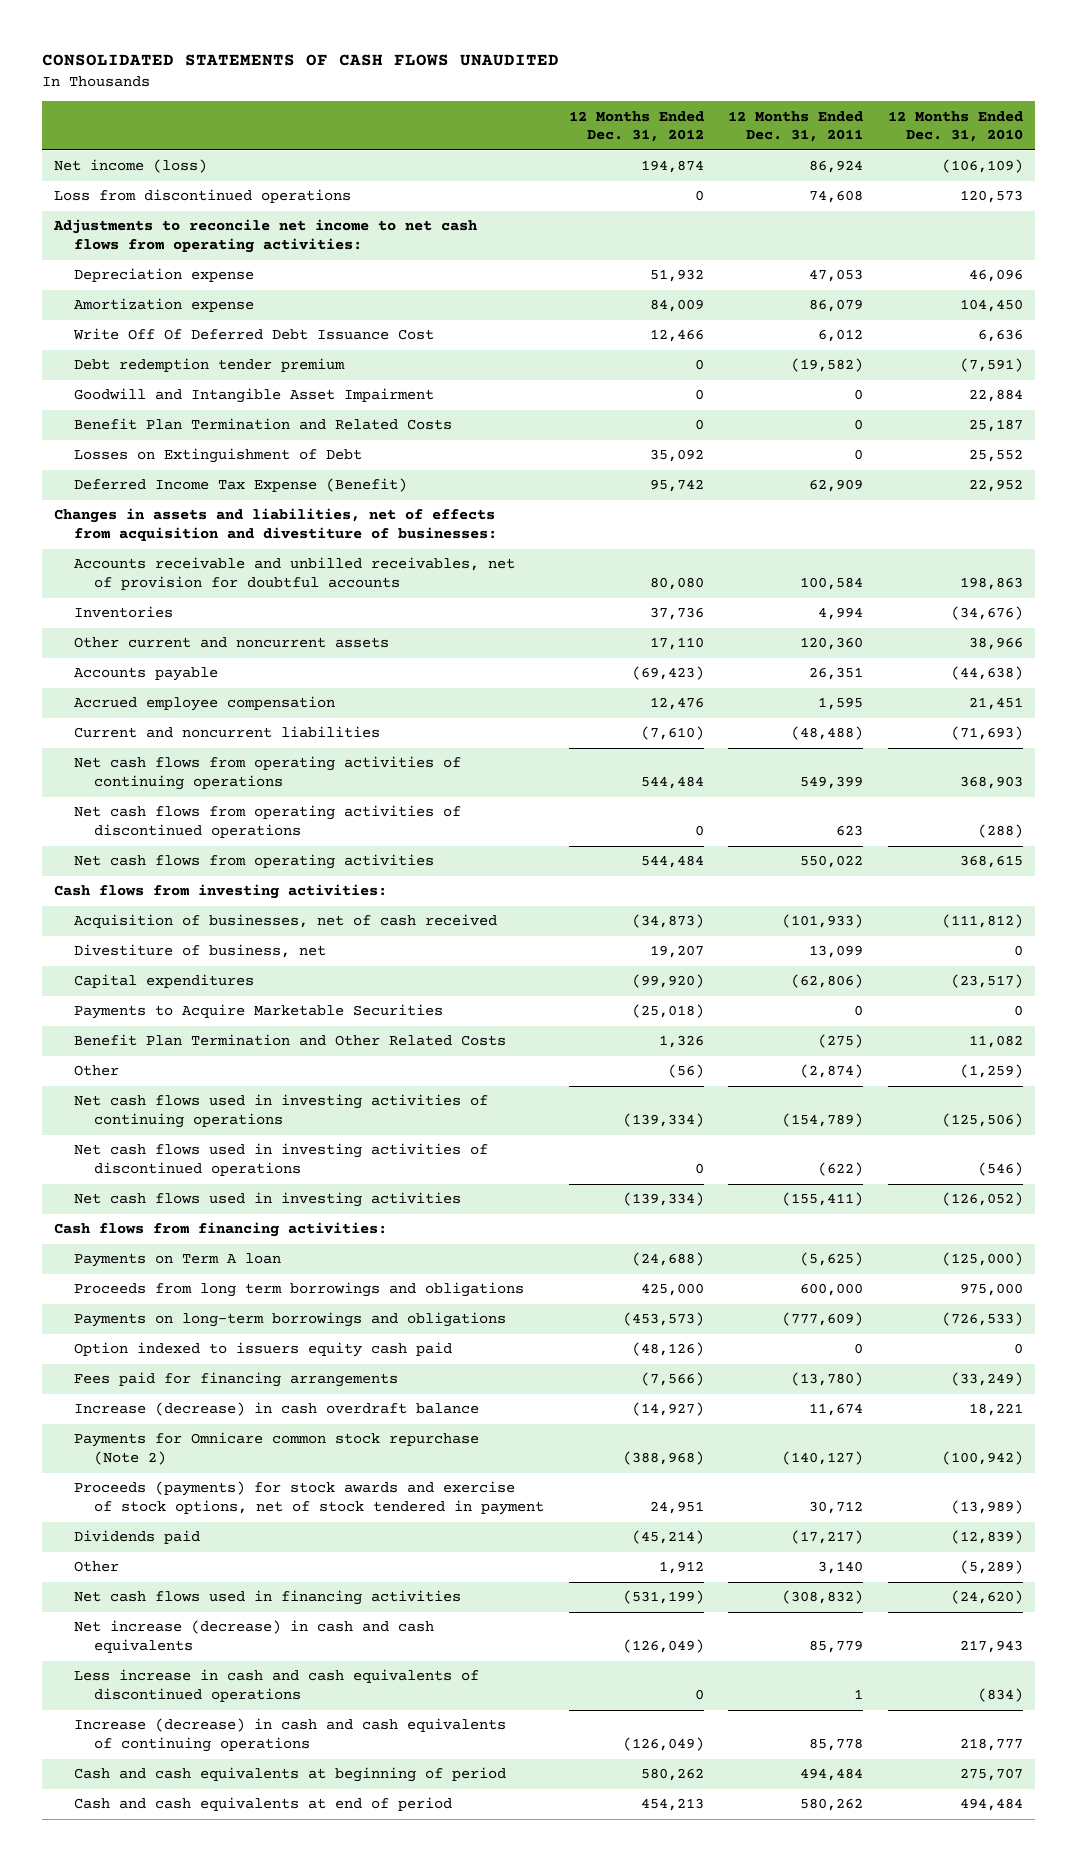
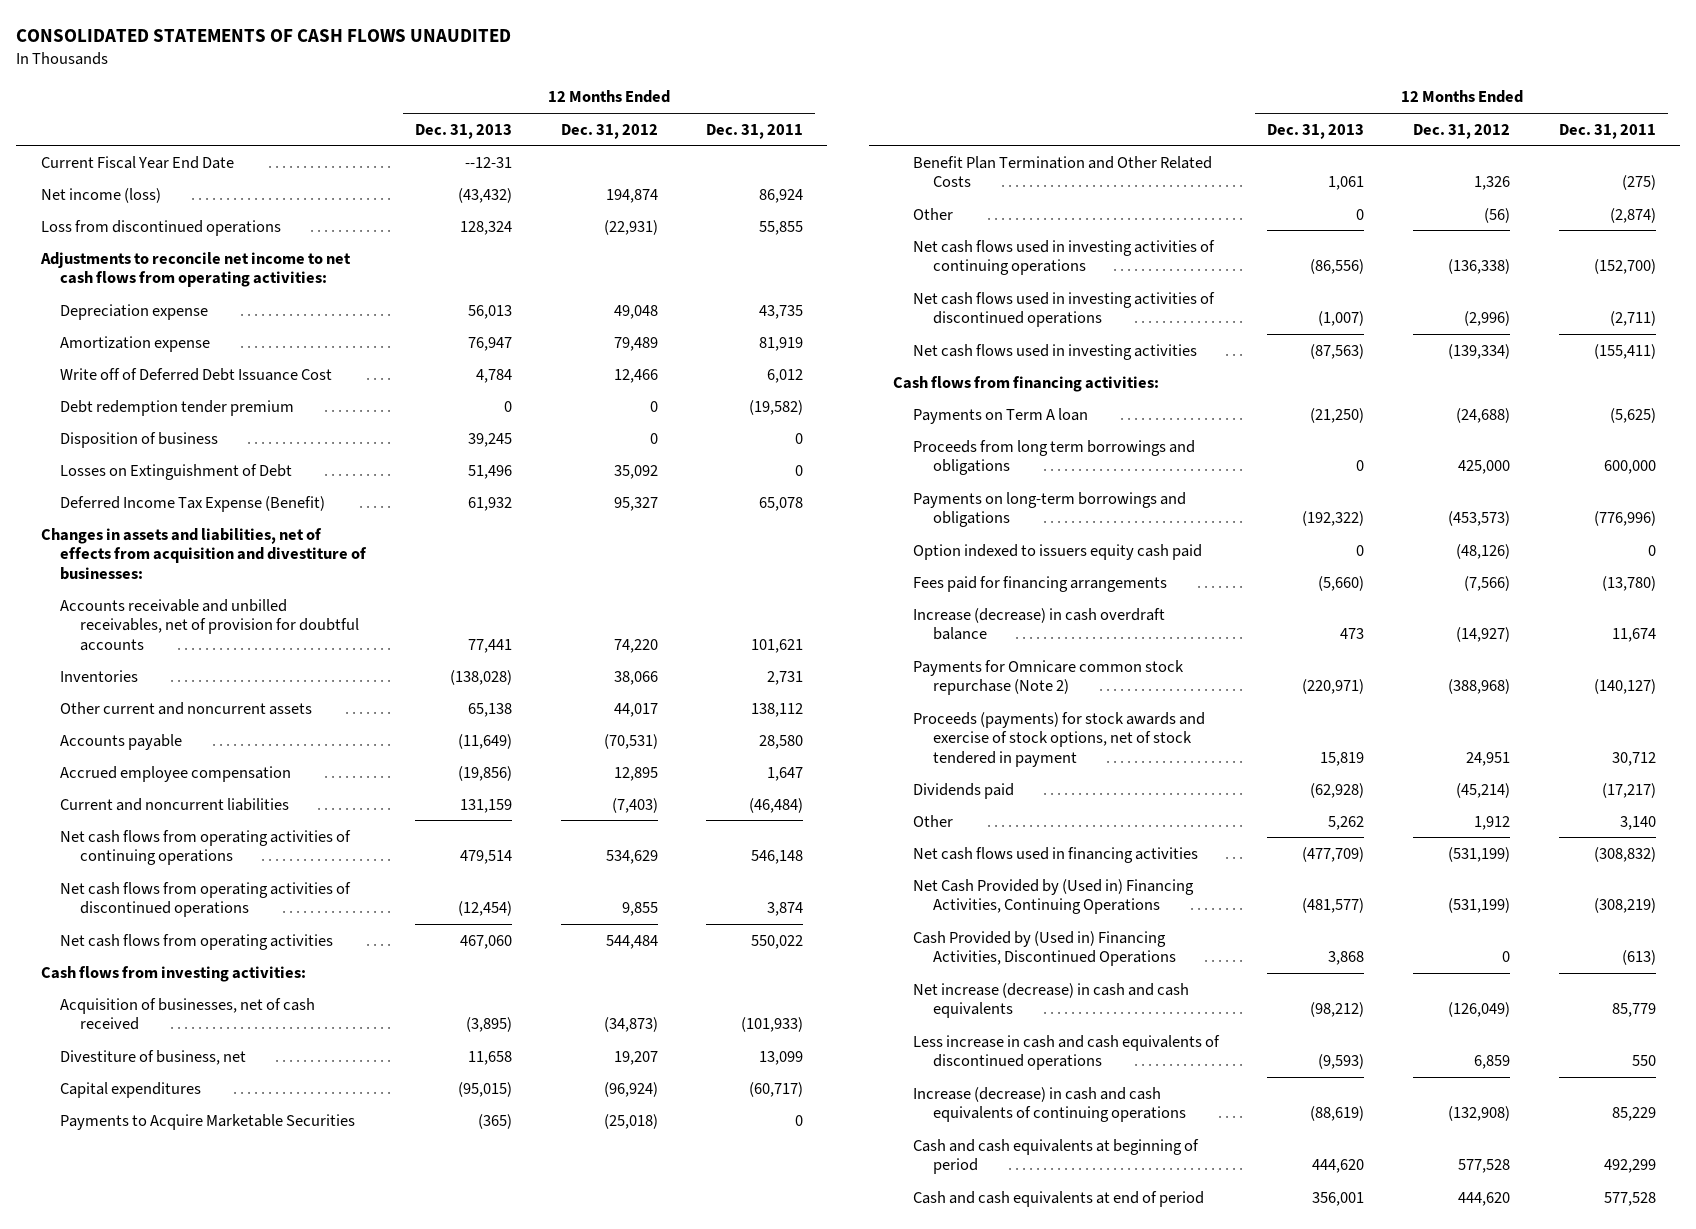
- | 12 Months Ended Dec. 31, 2012 | 12 Months Ended Dec. 31, 2011 | 12 Months Ended Dec. 31, 2010
+ | 12 Months Ended Dec. 31, 2013 | 12 Months Ended Dec. 31, 2012 | 12 Months Ended Dec. 31, 2011
+ Current Fiscal Year End Date | --12-31 | |
- Loss from discontinued operations | 0 | 74,608 | 120,573
+ Loss from discontinued operations | 128,324 | (22,931) | 55,855
- Depreciation expense | 51,932 | 47,053 | 46,096
- Amortization expense | 84,009 | 86,079 | 104,450
- Write Off Of Deferred Debt Issuance Cost | 12,466 | 6,012 | 6,636
+ Depreciation expense | 56,013 | 49,048 | 43,735
+ Amortization expense | 76,947 | 79,489 | 81,919
+ Write off of Deferred Debt Issuance Cost | 4,784 | 12,466 | 6,012
- Goodwill and Intangible Asset Impairment | 0 | 0 | 22,884
- Benefit Plan Termination and Related Costs | 0 | 0 | 25,187
+ Disposition of business | 39,245 | 0 | 0
- Deferred Income Tax Expense (Benefit) | 95,742 | 62,909 | 22,952
+ Deferred Income Tax Expense (Benefit) | 61,932 | 95,327 | 65,078
- Accounts receivable and unbilled receivables, net of provision for doubtful accounts | 80,080 | 100,584 | 198,863
- Inventories | 37,736 | 4,994 | (34,676)
- Other current and noncurrent assets | 17,110 | 120,360 | 38,966
- Accounts payable | (69,423) | 26,351 | (44,638)
- Accrued employee compensation | 12,476 | 1,595 | 21,451
- Current and noncurrent liabilities | (7,610) | (48,488) | (71,693)
- Net cash flows from operating activities of continuing operations | 544,484 | 549,399 | 368,903
- Net cash flows from operating activities of discontinued operations | 0 | 623 | (288)
+ Accounts receivable and unbilled receivables, net of provision for doubtful accounts | 77,441 | 74,220 | 101,621
+ Inventories | (138,028) | 38,066 | 2,731
+ Other current and noncurrent assets | 65,138 | 44,017 | 138,112
+ Accounts payable | (11,649) | (70,531) | 28,580
+ Accrued employee compensation | (19,856) | 12,895 | 1,647
+ Current and noncurrent liabilities | 131,159 | (7,403) | (46,484)
+ Net cash flows from operating activities of continuing operations | 479,514 | 534,629 | 546,148
+ Net cash flows from operating activities of discontinued operations | (12,454) | 9,855 | 3,874
- Capital expenditures | (99,920) | (62,806) | (23,517)
+ Capital expenditures | (95,015) | (96,924) | (60,717)
- Net cash flows used in investing activities of continuing operations | (139,334) | (154,789) | (125,506)
- Net cash flows used in investing activities of discontinued operations | 0 | (622) | (546)
+ Net cash flows used in investing activities of continuing operations | (86,556) | (136,338) | (152,700)
+ Net cash flows used in investing activities of discontinued operations | (1,007) | (2,996) | (2,711)
- Payments on long-term borrowings and obligations | (453,573) | (777,609) | (726,533)
+ Payments on long-term borrowings and obligations | (192,322) | (453,573) | (776,996)
+ Net Cash Provided by (Used in) Financing Activities, Continuing Operations | (481,577) | (531,199) | (308,219)
+ Cash Provided by (Used in) Financing Activities, Discontinued Operations | 3,868 | 0 | (613)
- Less increase in cash and cash equivalents of discontinued operations | 0 | 1 | (834)
- Increase (decrease) in cash and cash equivalents of continuing operations | (126,049) | 85,778 | 218,777
- Cash and cash equivalents at beginning of period | 580,262 | 494,484 | 275,707
- Cash and cash equivalents at end of period | 454,213 | 580,262 | 494,484
+ Less increase in cash and cash equivalents of discontinued operations | (9,593) | 6,859 | 550
+ Increase (decrease) in cash and cash equivalents of continuing operations | (88,619) | (132,908) | 85,229
+ Cash and cash equivalents at beginning of period | 444,620 | 577,528 | 492,299
+ Cash and cash equivalents at end of period | 356,001 | 444,620 | 577,528

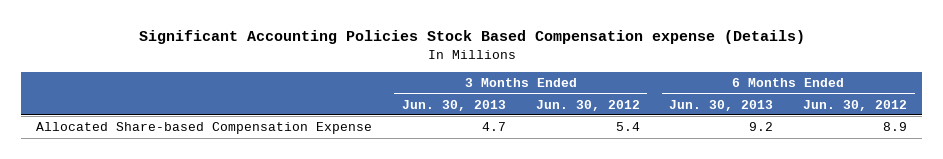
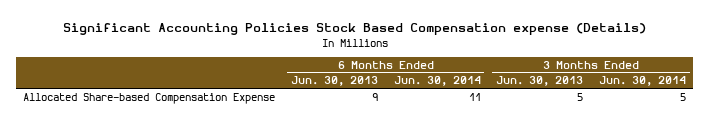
- | 3 Months Ended Jun. 30, 2013 | 3 Months Ended Jun. 30, 2012 | 6 Months Ended Jun. 30, 2013 | 6 Months Ended Jun. 30, 2012
+ | 6 Months Ended Jun. 30, 2013 | 6 Months Ended Jun. 30, 2014 | 3 Months Ended Jun. 30, 2013 | 3 Months Ended Jun. 30, 2014
- Allocated Share-based Compensation Expense | 4.7 | 5.4 | 9.2 | 8.9
+ Allocated Share-based Compensation Expense | 9 | 11 | 5 | 5

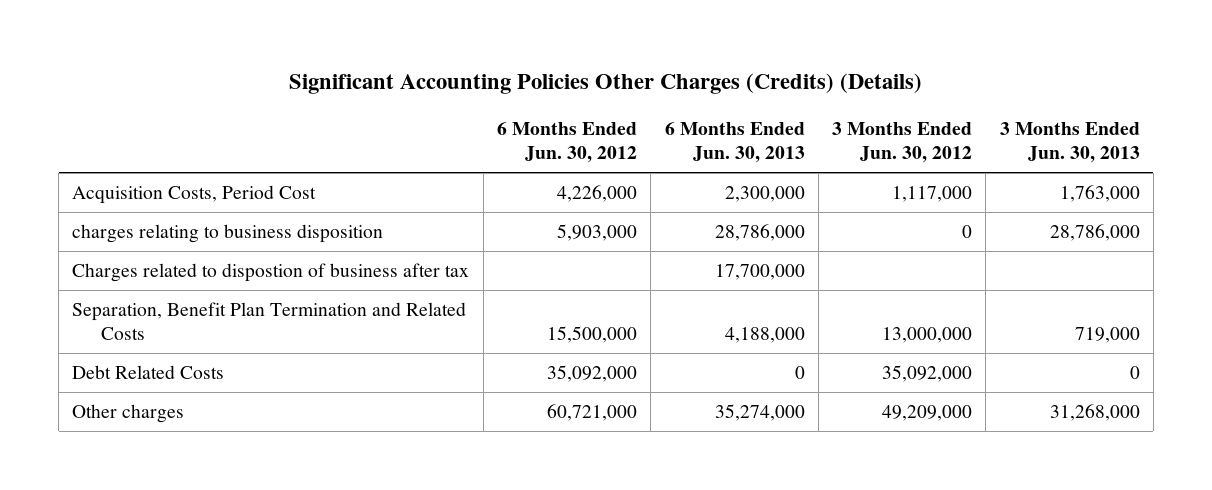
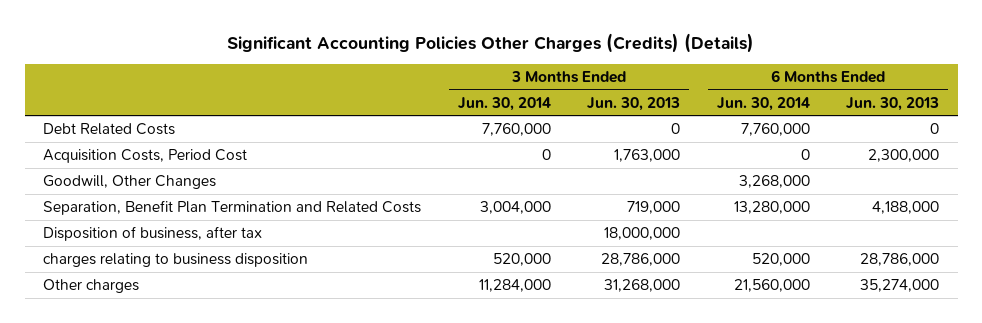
- | 6 Months Ended Jun. 30, 2012 | 6 Months Ended Jun. 30, 2013 | 3 Months Ended Jun. 30, 2012 | 3 Months Ended Jun. 30, 2013
+ | 3 Months Ended Jun. 30, 2014 | 3 Months Ended Jun. 30, 2013 | 6 Months Ended Jun. 30, 2014 | 6 Months Ended Jun. 30, 2013
moved up: Debt Related Costs | 7,760,000 | 0 | 7,760,000 | 0
- Charges related to dispostion of business after tax | | 17,700,000 | |
+ Goodwill, Other Changes | | | 3,268,000 |
+ Disposition of business, after tax | | 18,000,000 | |
moved down: charges relating to business disposition | 520,000 | 28,786,000 | 520,000 | 28,786,000

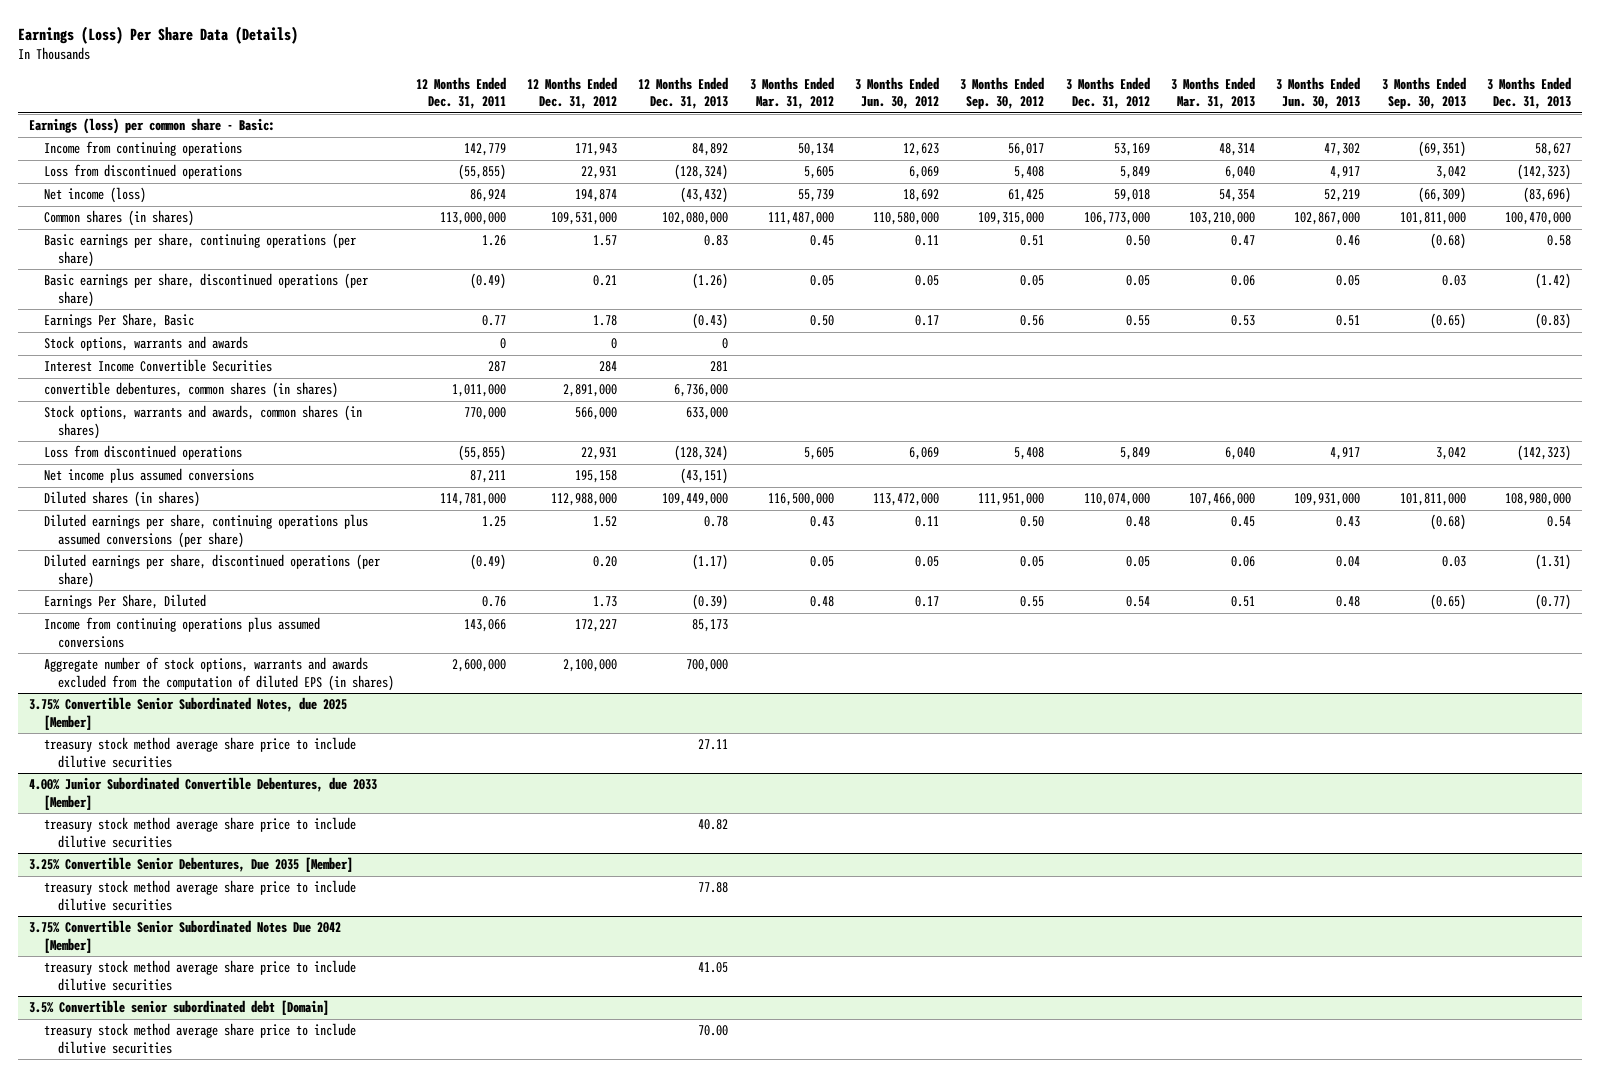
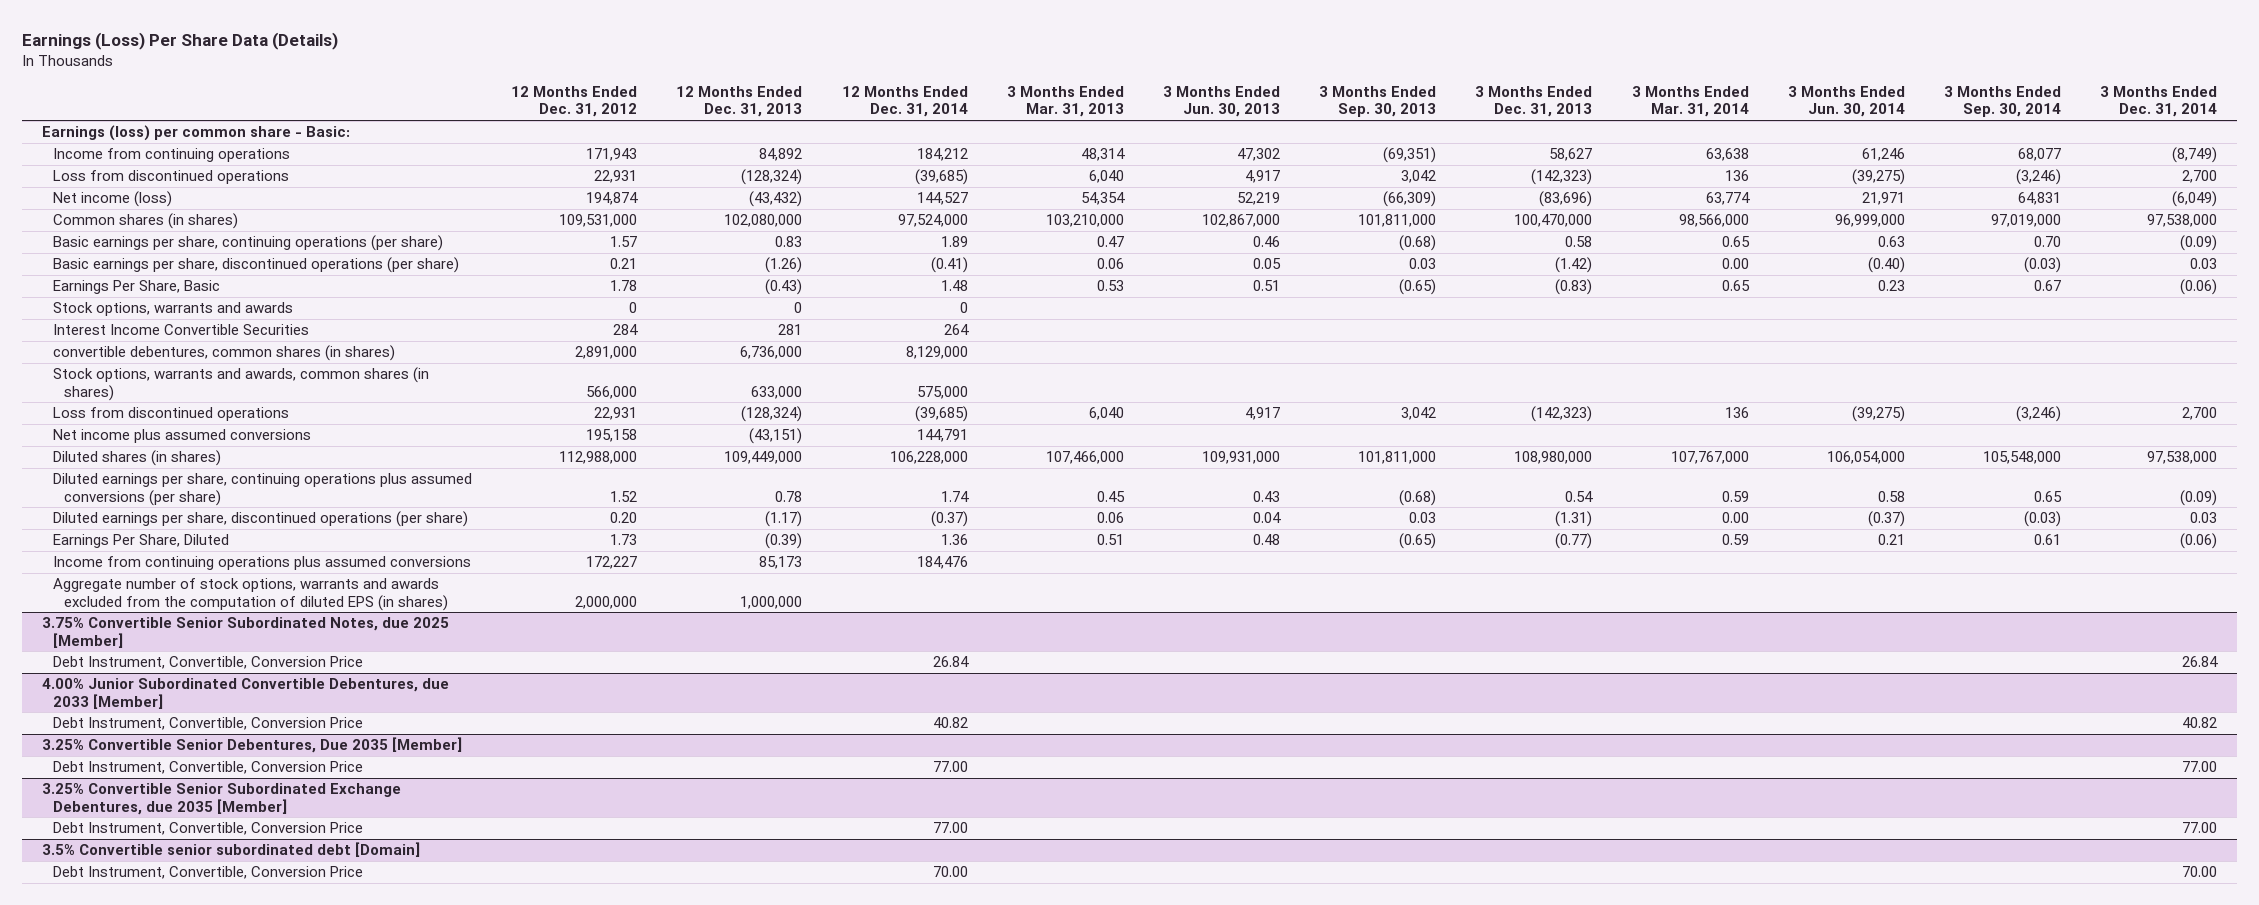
- | 12 Months Ended Dec. 31, 2011 | 12 Months Ended Dec. 31, 2012 | 12 Months Ended Dec. 31, 2013 | 3 Months Ended Mar. 31, 2012 | 3 Months Ended Jun. 30, 2012 | 3 Months Ended Sep. 30, 2012 | 3 Months Ended Dec. 31, 2012 | 3 Months Ended Mar. 31, 2013 | 3 Months Ended Jun. 30, 2013 | 3 Months Ended Sep. 30, 2013 | 3 Months Ended Dec. 31, 2013
+ | 12 Months Ended Dec. 31, 2012 | 12 Months Ended Dec. 31, 2013 | 12 Months Ended Dec. 31, 2014 | 3 Months Ended Mar. 31, 2013 | 3 Months Ended Jun. 30, 2013 | 3 Months Ended Sep. 30, 2013 | 3 Months Ended Dec. 31, 2013 | 3 Months Ended Mar. 31, 2014 | 3 Months Ended Jun. 30, 2014 | 3 Months Ended Sep. 30, 2014 | 3 Months Ended Dec. 31, 2014
- Aggregate number of stock options, warrants and awards excluded from the computation of diluted EPS (in shares) | 2,600,000 | 2,100,000 | 700,000 | | | | | | | |
+ Aggregate number of stock options, warrants and awards excluded from the computation of diluted EPS (in shares) | 2,000,000 | 1,000,000 | | | | | | | | |
@ 3.75% Convertible Senior Subordinated Notes, due 2025 [Member]
- treasury stock method average share price to include dilutive securities | | | 27.11 | | | | | | | |
+ Debt Instrument, Convertible, Conversion Price | | | 26.84 | | | | | | | | 26.84
@ 4.00% Junior Subordinated Convertible Debentures, due 2033 [Member]
- treasury stock method average share price to include dilutive securities | | | 40.82 | | | | | | | |
+ Debt Instrument, Convertible, Conversion Price | | | 40.82 | | | | | | | | 40.82
@ 3.25% Convertible Senior Debentures, Due 2035 [Member]
- treasury stock method average share price to include dilutive securities | | | 77.88 | | | | | | | |
- 3.75% Convertible Senior Subordinated Notes Due 2042 [Member]
- treasury stock method average share price to include dilutive securities | | | 41.05 | | | | | | | |
@ 3.25% Convertible Senior Debentures, Due 2035 [Member]
+ Debt Instrument, Convertible, Conversion Price | | | 77.00 | | | | | | | | 77.00
+ 3.25% Convertible Senior Subordinated Exchange Debentures, due 2035 [Member]
+ Debt Instrument, Convertible, Conversion Price | | | 77.00 | | | | | | | | 77.00
@ 3.5% Convertible senior subordinated debt [Domain]
- treasury stock method average share price to include dilutive securities | | | 70.00 | | | | | | | |
+ Debt Instrument, Convertible, Conversion Price | | | 70.00 | | | | | | | | 70.00

